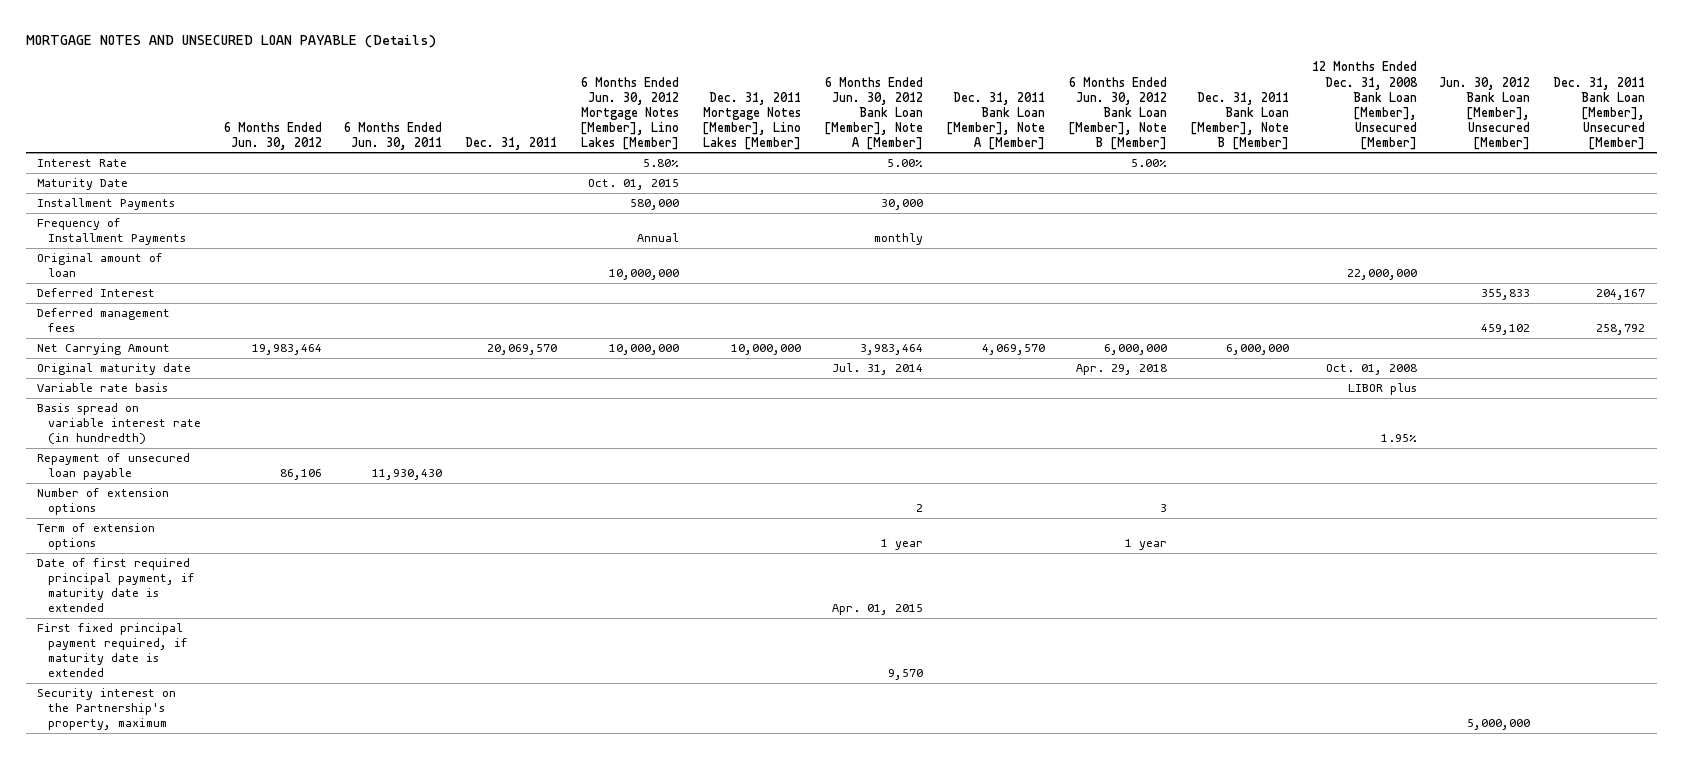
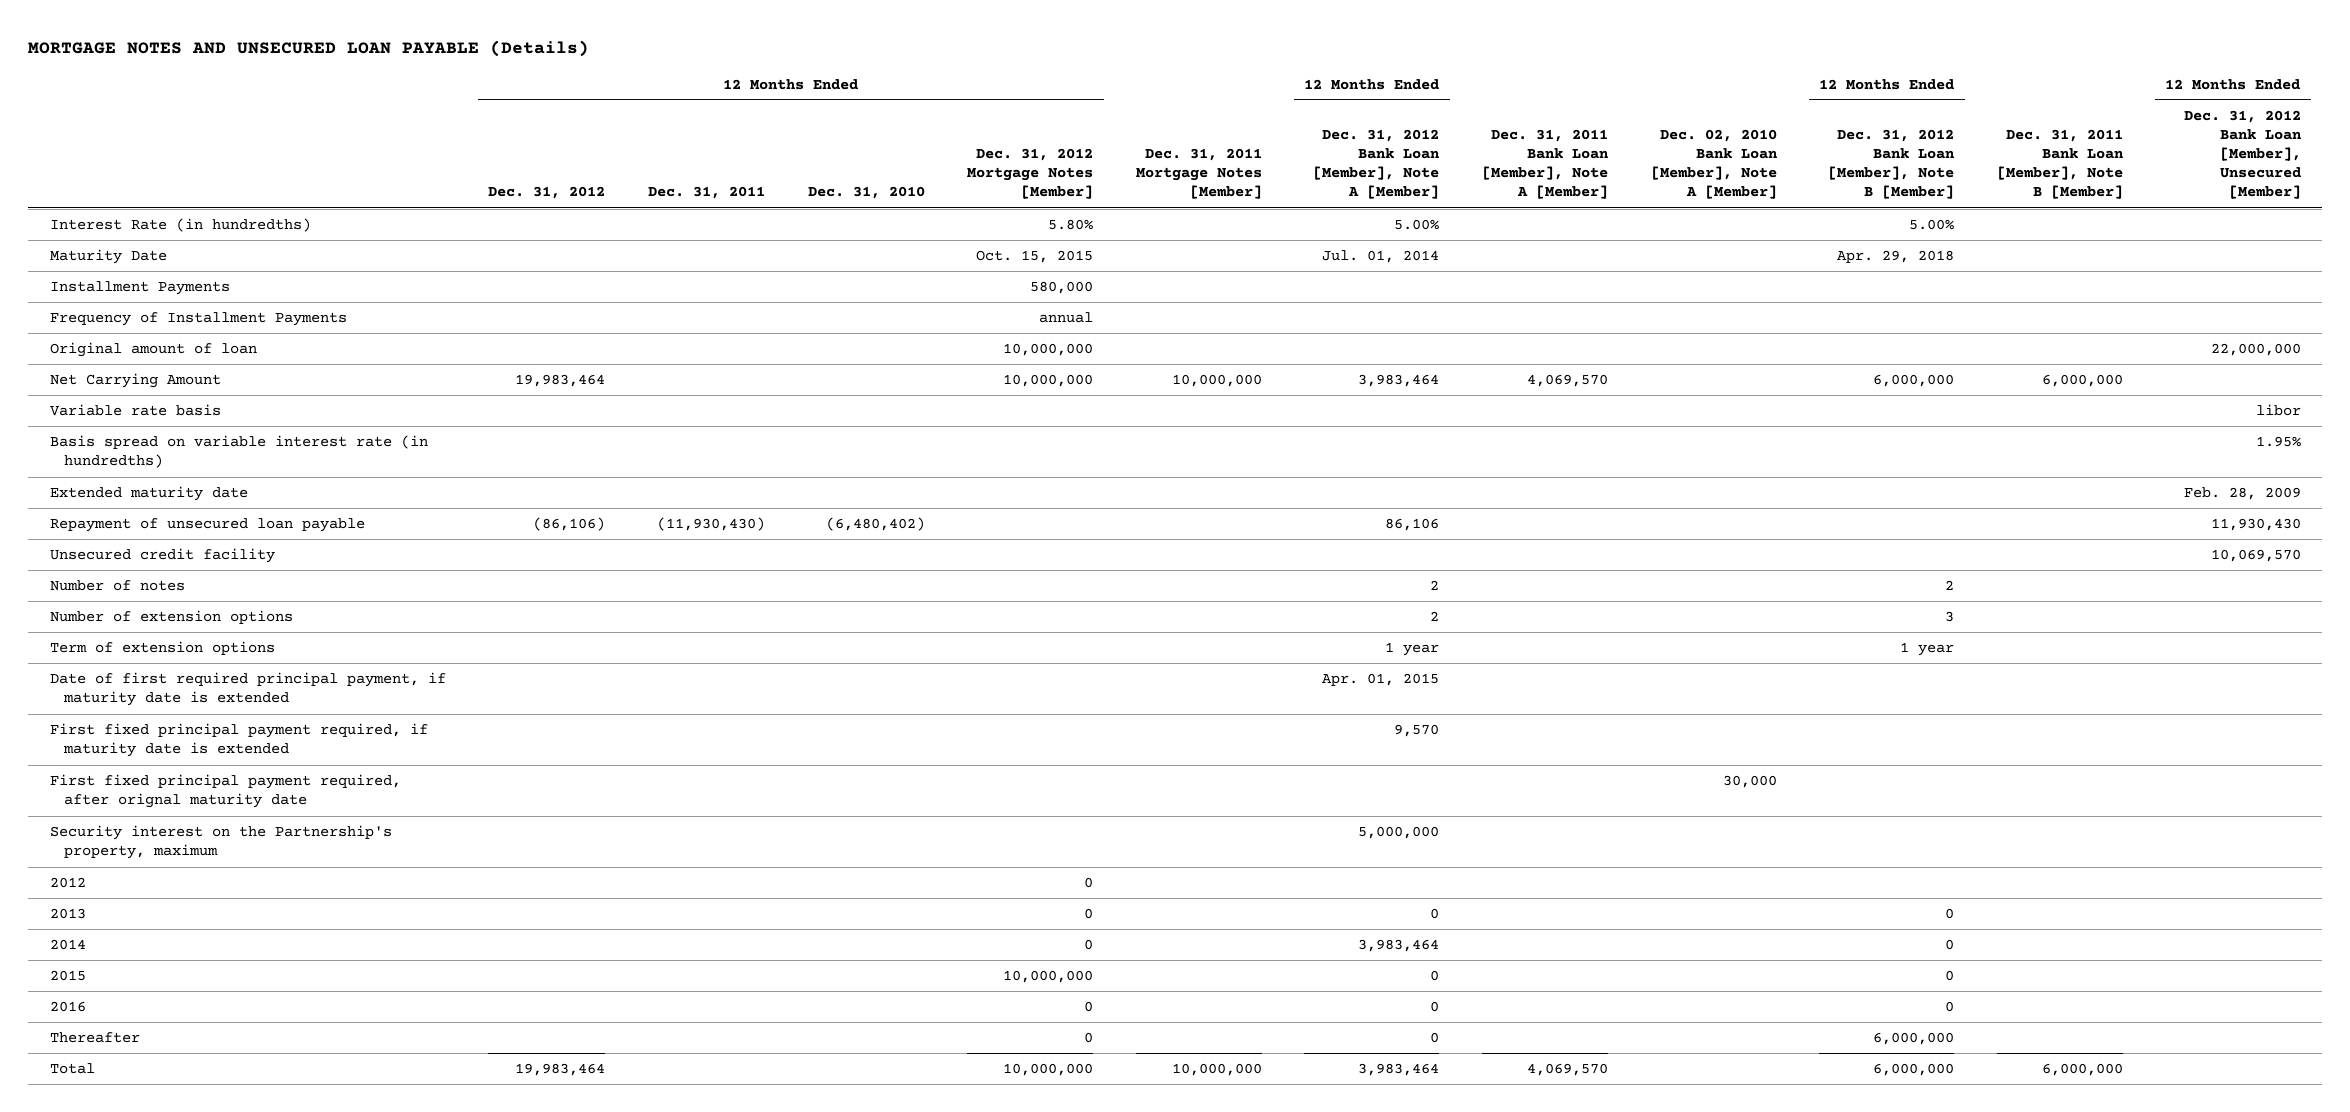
- | 6 Months Ended Jun. 30, 2012 | 6 Months Ended Jun. 30, 2011 | Dec. 31, 2011 | 6 Months Ended Jun. 30, 2012 Mortgage Notes [Member], Lino Lakes [Member] | Dec. 31, 2011 Mortgage Notes [Member], Lino Lakes [Member] | 6 Months Ended Jun. 30, 2012 Bank Loan [Member], Note A [Member] | Dec. 31, 2011 Bank Loan [Member], Note A [Member] | 6 Months Ended Jun. 30, 2012 Bank Loan [Member], Note B [Member] | Dec. 31, 2011 Bank Loan [Member], Note B [Member] | 12 Months Ended Dec. 31, 2008 Bank Loan [Member], Unsecured [Member] | Jun. 30, 2012 Bank Loan [Member], Unsecured [Member] | Dec. 31, 2011 Bank Loan [Member], Unsecured [Member]
+ | 12 Months Ended Dec. 31, 2012 | 12 Months Ended Dec. 31, 2011 | 12 Months Ended Dec. 31, 2010 | 12 Months Ended Dec. 31, 2012 Mortgage Notes [Member] | Dec. 31, 2011 Mortgage Notes [Member] | 12 Months Ended Dec. 31, 2012 Bank Loan [Member], Note A [Member] | Dec. 31, 2011 Bank Loan [Member], Note A [Member] | Dec. 02, 2010 Bank Loan [Member], Note A [Member] | 12 Months Ended Dec. 31, 2012 Bank Loan [Member], Note B [Member] | Dec. 31, 2011 Bank Loan [Member], Note B [Member] | 12 Months Ended Dec. 31, 2012 Bank Loan [Member], Unsecured [Member]
- Interest Rate | | | | 5.80% | | 5.00% | | 5.00% | | | |
+ Interest Rate (in hundredths) | | | | 5.80% | | 5.00% | | | 5.00% | |
- Deferred Interest | | | | | | | | | | | 355,833 | 204,167
- Deferred management fees | | | | | | | | | | | 459,102 | 258,792
- Original maturity date | | | | | | Jul. 31, 2014 | | Apr. 29, 2018 | | Oct. 01, 2008 | |
- Basis spread on variable interest rate (in hundredth) | | | | | | | | | | 1.95% | |
+ Basis spread on variable interest rate (in hundredths) | | | | | | | | | | | 1.95%
+ Extended maturity date | | | | | | | | | | | Feb. 28, 2009
+ Unsecured credit facility | | | | | | | | | | | 10,069,570
+ Number of notes | | | | | | 2 | | | 2 | |
+ First fixed principal payment required, after orignal maturity date | | | | | | | | 30,000 | | |
+ 2012 | | | | 0 | | | | | | |
+ 2013 | | | | 0 | | 0 | | | 0 | |
+ 2014 | | | | 0 | | 3,983,464 | | | 0 | |
+ 2015 | | | | 10,000,000 | | 0 | | | 0 | |
+ 2016 | | | | 0 | | 0 | | | 0 | |
+ Thereafter | | | | 0 | | 0 | | | 6,000,000 | |
+ Total | 19,983,464 | | | 10,000,000 | 10,000,000 | 3,983,464 | 4,069,570 | | 6,000,000 | 6,000,000 |

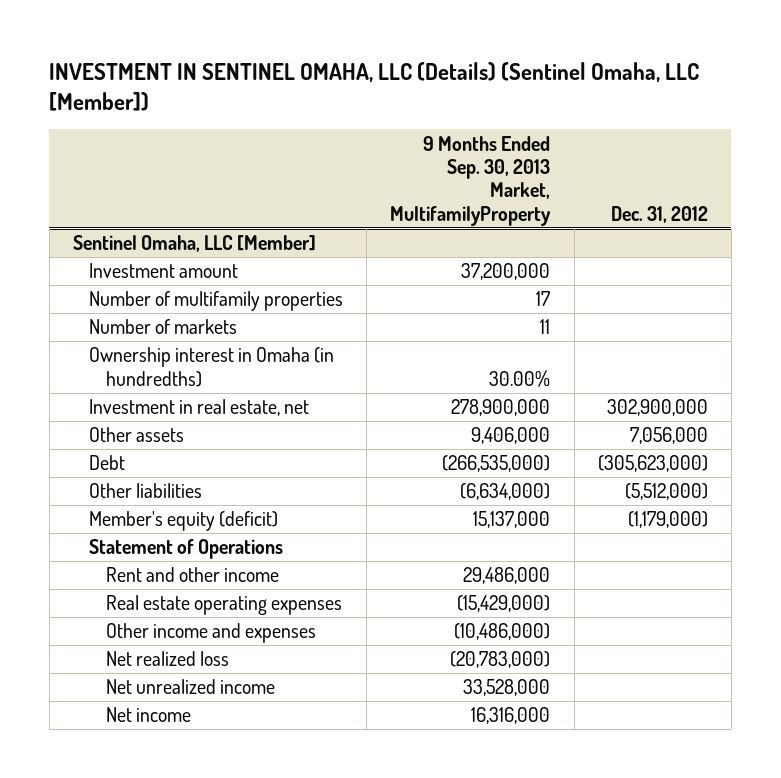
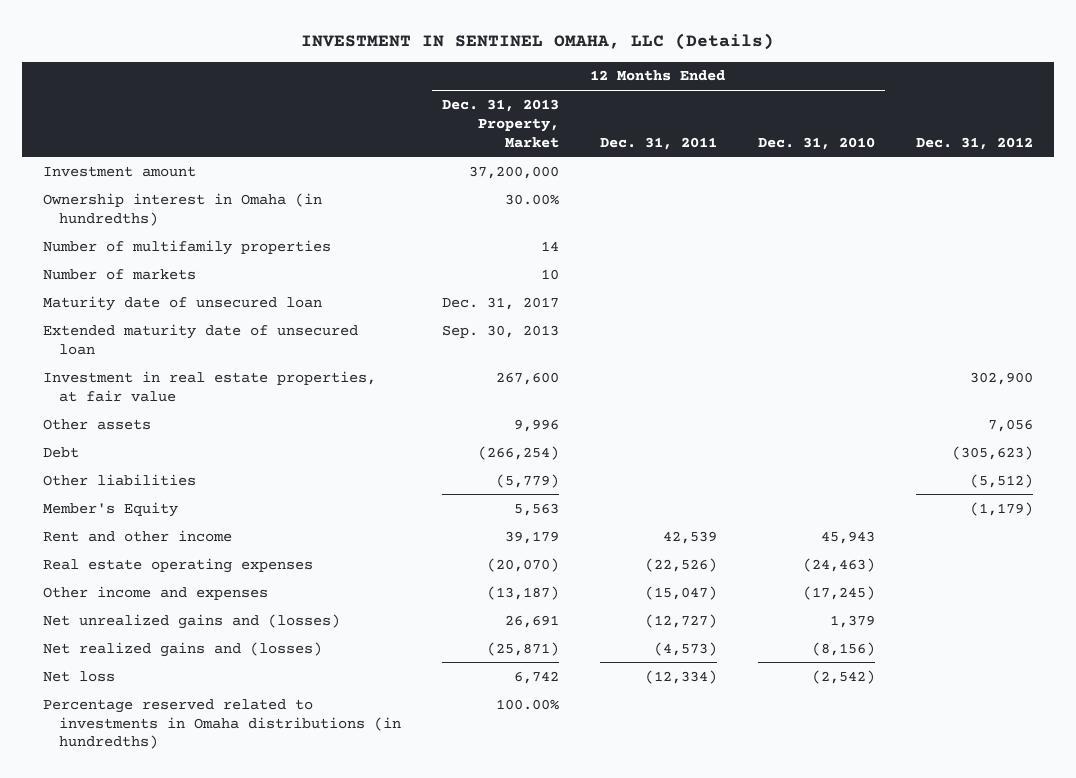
- INVESTMENT IN SENTINEL OMAHA, LLC (Details) (Sentinel Omaha, LLC [Member])
+ INVESTMENT IN SENTINEL OMAHA, LLC (Details)
- | 9 Months Ended Sep. 30, 2013 Market, MultifamilyProperty | Dec. 31, 2012
+ | 12 Months Ended Dec. 31, 2013 Property, Market | 12 Months Ended Dec. 31, 2011 | 12 Months Ended Dec. 31, 2010 | Dec. 31, 2012
- Sentinel Omaha, LLC [Member]
- Investment amount | 37,200,000 |
- Number of multifamily properties | 17 |
- Number of markets | 11 |
- Ownership interest in Omaha (in hundredths) | 30.00% |
- Investment in real estate, net | 278,900,000 | 302,900,000
- Other assets | 9,406,000 | 7,056,000
- Debt | (266,535,000) | (305,623,000)
- Other liabilities | (6,634,000) | (5,512,000)
- Member's equity (deficit) | 15,137,000 | (1,179,000)
- Statement of Operations
- Rent and other income | 29,486,000 |
- Real estate operating expenses | (15,429,000) |
- Other income and expenses | (10,486,000) |
- Net realized loss | (20,783,000) |
- Net unrealized income | 33,528,000 |
- Net income | 16,316,000 |
+ Investment amount | 37,200,000 | | |
+ Ownership interest in Omaha (in hundredths) | 30.00% | | |
+ Number of multifamily properties | 14 | | |
+ Number of markets | 10 | | |
+ Maturity date of unsecured loan | Dec. 31, 2017 | | |
+ Extended maturity date of unsecured loan | Sep. 30, 2013 | | |
+ Investment in real estate properties, at fair value | 267,600 | | | 302,900
+ Other assets | 9,996 | | | 7,056
+ Debt | (266,254) | | | (305,623)
+ Other liabilities | (5,779) | | | (5,512)
+ Member's Equity | 5,563 | | | (1,179)
+ Rent and other income | 39,179 | 42,539 | 45,943 |
+ Real estate operating expenses | (20,070) | (22,526) | (24,463) |
+ Other income and expenses | (13,187) | (15,047) | (17,245) |
+ Net unrealized gains and (losses) | 26,691 | (12,727) | 1,379 |
+ Net realized gains and (losses) | (25,871) | (4,573) | (8,156) |
+ Net loss | 6,742 | (12,334) | (2,542) |
+ Percentage reserved related to investments in Omaha distributions (in hundredths) | 100.00% | | |

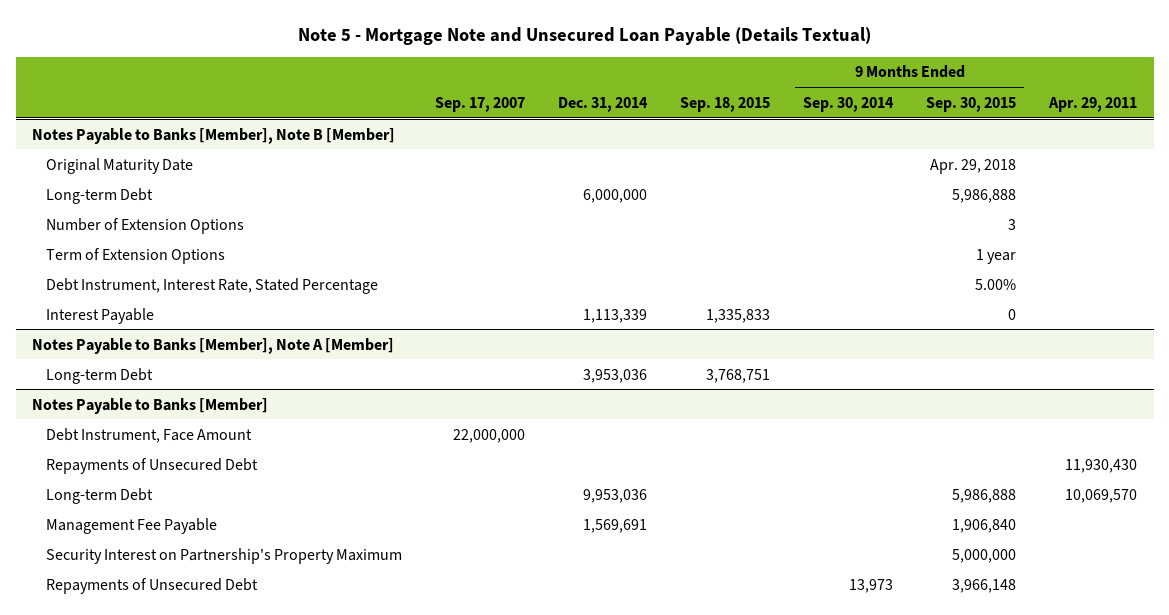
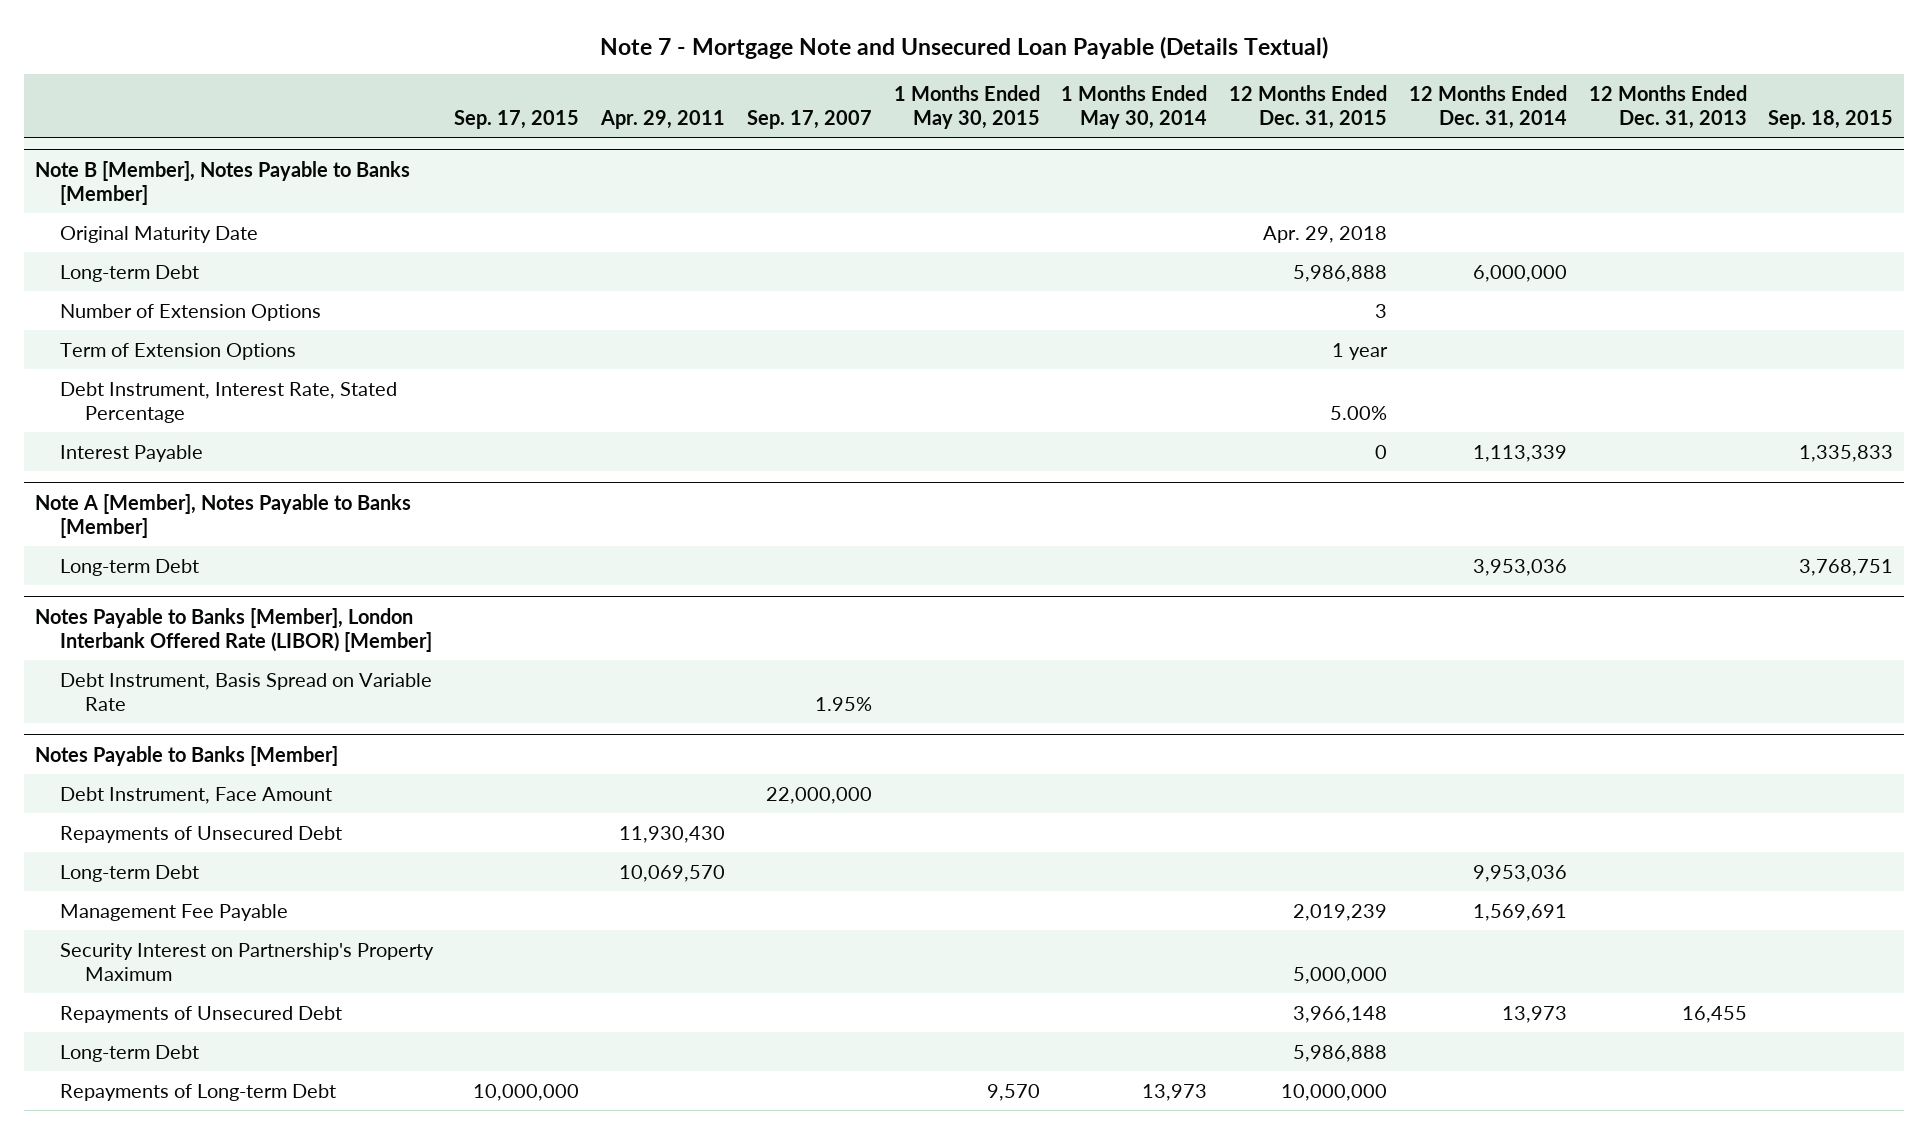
- Note 5 - Mortgage Note and Unsecured Loan Payable (Details Textual)
+ Note 7 - Mortgage Note and Unsecured Loan Payable (Details Textual)
- | Sep. 17, 2007 | Dec. 31, 2014 | Sep. 18, 2015 | 9 Months Ended Sep. 30, 2014 | 9 Months Ended Sep. 30, 2015 | Apr. 29, 2011
+ | Sep. 17, 2015 | Apr. 29, 2011 | Sep. 17, 2007 | 1 Months Ended May 30, 2015 | 1 Months Ended May 30, 2014 | 12 Months Ended Dec. 31, 2015 | 12 Months Ended Dec. 31, 2014 | 12 Months Ended Dec. 31, 2013 | Sep. 18, 2015
- Notes Payable to Banks [Member], Note B [Member]
+ Note B [Member], Notes Payable to Banks [Member]
- Notes Payable to Banks [Member], Note A [Member]
+ Note A [Member], Notes Payable to Banks [Member]
+ Notes Payable to Banks [Member], London Interbank Offered Rate (LIBOR) [Member]
+ Debt Instrument, Basis Spread on Variable Rate | | | 1.95% | | | | | |
@ Notes Payable to Banks [Member]
+ Long-term Debt | | | | | | 5,986,888 | | |
+ Repayments of Long-term Debt | 10,000,000 | | | 9,570 | 13,973 | 10,000,000 | | |

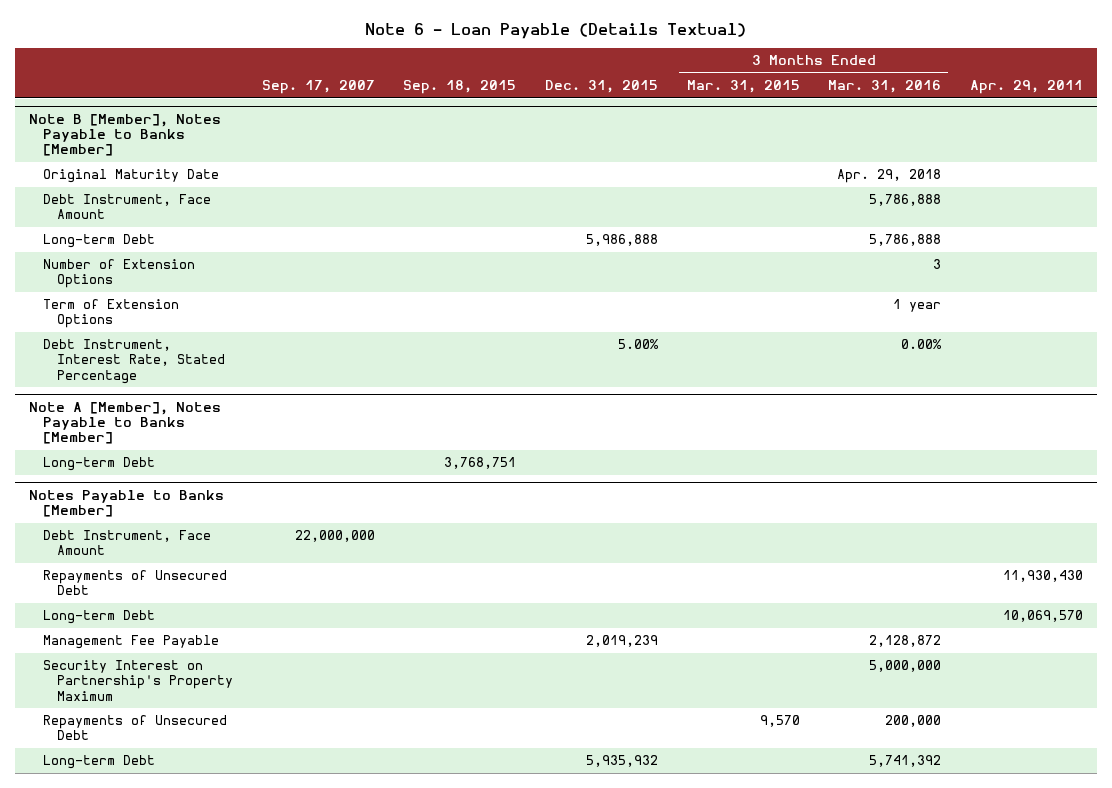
- Note 7 - Mortgage Note and Unsecured Loan Payable (Details Textual)
+ Note 6 - Loan Payable (Details Textual)
- | Sep. 17, 2015 | Apr. 29, 2011 | Sep. 17, 2007 | 1 Months Ended May 30, 2015 | 1 Months Ended May 30, 2014 | 12 Months Ended Dec. 31, 2015 | 12 Months Ended Dec. 31, 2014 | 12 Months Ended Dec. 31, 2013 | Sep. 18, 2015
+ | Sep. 17, 2007 | Sep. 18, 2015 | Dec. 31, 2015 | 3 Months Ended Mar. 31, 2015 | 3 Months Ended Mar. 31, 2016 | Apr. 29, 2011
@ Note B [Member], Notes Payable to Banks [Member]
+ Debt Instrument, Face Amount | | | | | 5,786,888 |
- Interest Payable | | | | | | 0 | 1,113,339 | | 1,335,833
- Notes Payable to Banks [Member], London Interbank Offered Rate (LIBOR) [Member]
- Debt Instrument, Basis Spread on Variable Rate | | | 1.95% | | | | | |
@ Notes Payable to Banks [Member]
- Repayments of Long-term Debt | 10,000,000 | | | 9,570 | 13,973 | 10,000,000 | | |

